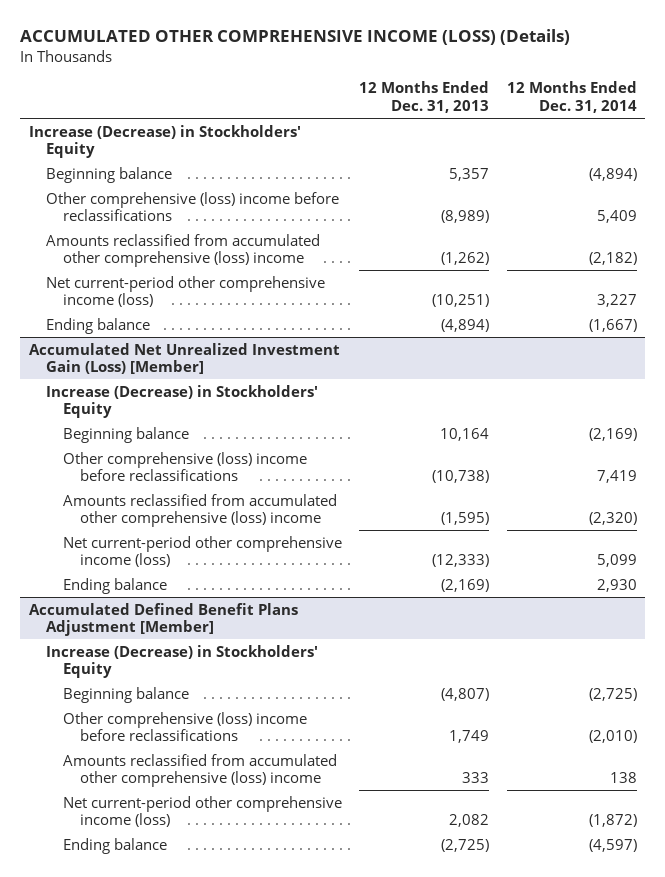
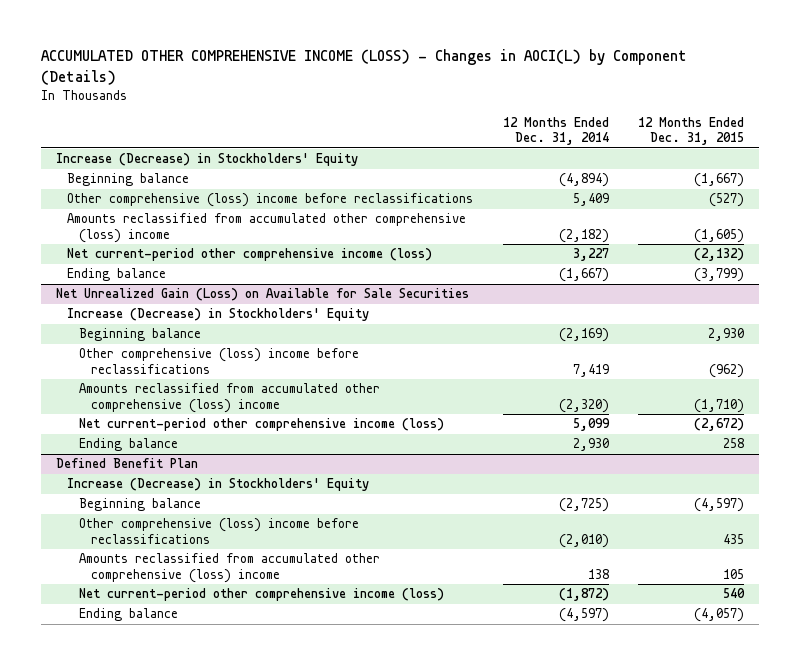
- ACCUMULATED OTHER COMPREHENSIVE INCOME (LOSS) (Details)
+ ACCUMULATED OTHER COMPREHENSIVE INCOME (LOSS) - Changes in AOCI(L) by Component (Details)
- | 12 Months Ended Dec. 31, 2013 | 12 Months Ended Dec. 31, 2014
+ | 12 Months Ended Dec. 31, 2014 | 12 Months Ended Dec. 31, 2015
- Accumulated Net Unrealized Investment Gain (Loss) [Member]
+ Net Unrealized Gain (Loss) on Available for Sale Securities
- Accumulated Defined Benefit Plans Adjustment [Member]
+ Defined Benefit Plan

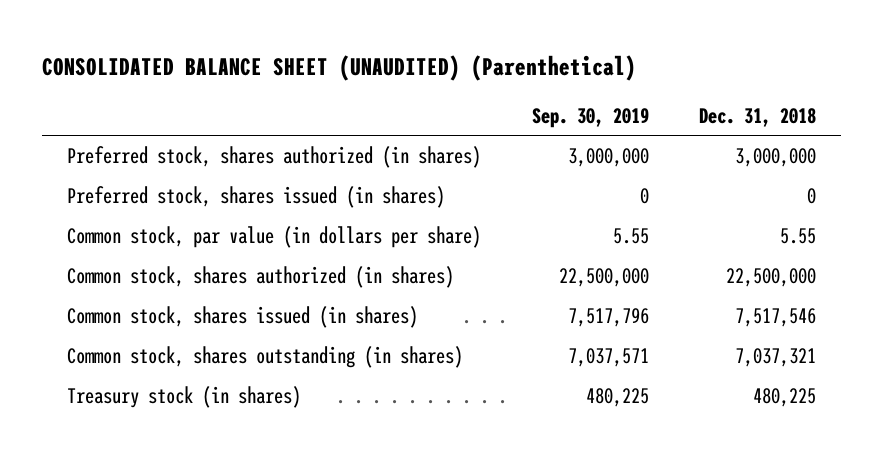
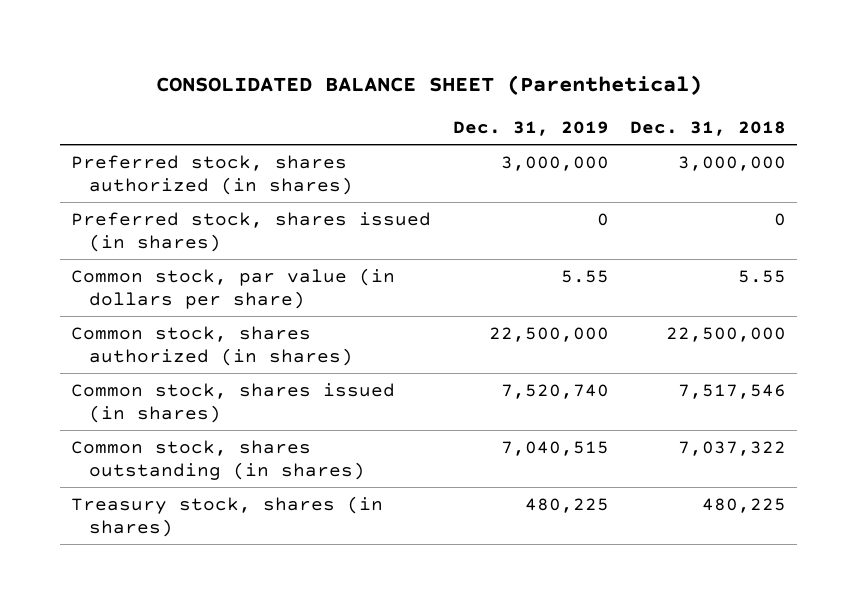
- CONSOLIDATED BALANCE SHEET (UNAUDITED) (Parenthetical)
+ CONSOLIDATED BALANCE SHEET (Parenthetical)
- | Sep. 30, 2019 | Dec. 31, 2018
+ | Dec. 31, 2019 | Dec. 31, 2018
- Common stock, shares outstanding (in shares) | 7,037,571 | 7,037,321
- Treasury stock (in shares) | 480,225 | 480,225
+ Common stock, shares outstanding (in shares) | 7,040,515 | 7,037,322
+ Treasury stock, shares (in shares) | 480,225 | 480,225

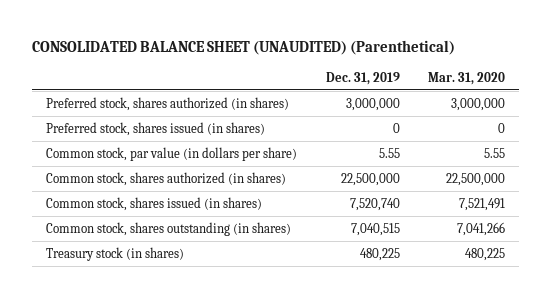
- CONSOLIDATED BALANCE SHEET (Parenthetical)
+ CONSOLIDATED BALANCE SHEET (UNAUDITED) (Parenthetical)
- | Dec. 31, 2019 | Dec. 31, 2018
+ | Dec. 31, 2019 | Mar. 31, 2020
- Treasury stock, shares (in shares) | 480,225 | 480,225
+ Treasury stock (in shares) | 480,225 | 480,225

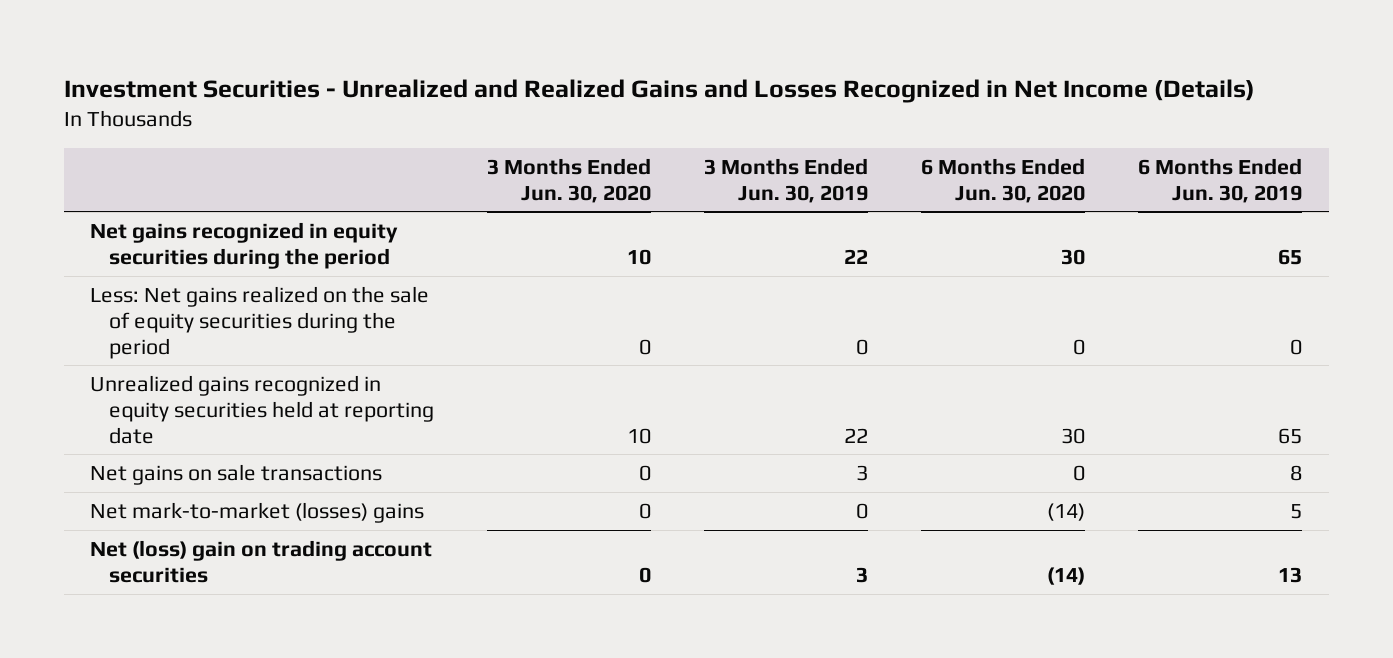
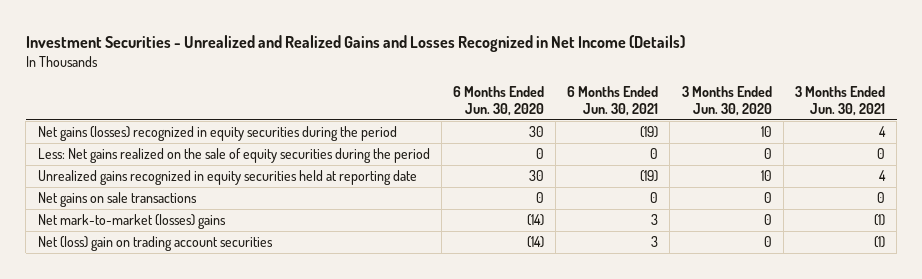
- | 3 Months Ended Jun. 30, 2020 | 3 Months Ended Jun. 30, 2019 | 6 Months Ended Jun. 30, 2020 | 6 Months Ended Jun. 30, 2019
+ | 6 Months Ended Jun. 30, 2020 | 6 Months Ended Jun. 30, 2021 | 3 Months Ended Jun. 30, 2020 | 3 Months Ended Jun. 30, 2021
- Net gains recognized in equity securities during the period | 10 | 22 | 30 | 65
+ Net gains (losses) recognized in equity securities during the period | 30 | (19) | 10 | 4

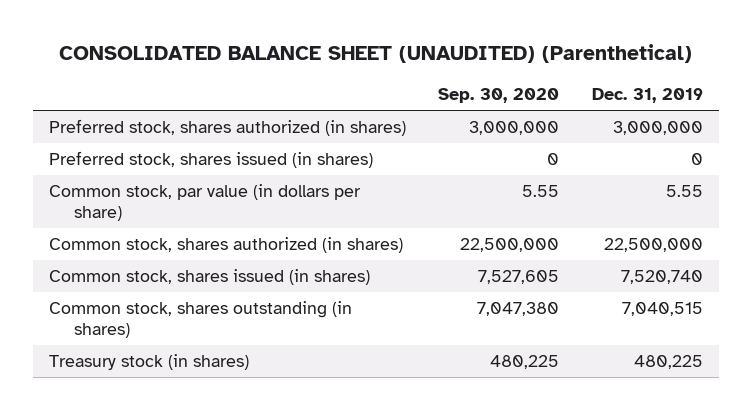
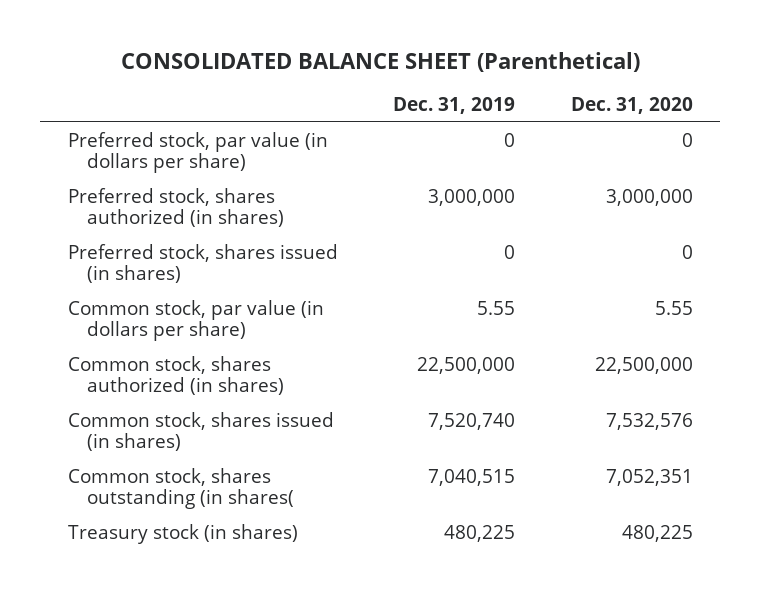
- CONSOLIDATED BALANCE SHEET (UNAUDITED) (Parenthetical)
+ CONSOLIDATED BALANCE SHEET (Parenthetical)
- | Sep. 30, 2020 | Dec. 31, 2019
+ | Dec. 31, 2019 | Dec. 31, 2020
+ Preferred stock, par value (in dollars per share) | 0 | 0
- Common stock, shares outstanding (in shares) | 7,047,380 | 7,040,515
+ Common stock, shares outstanding (in shares( | 7,040,515 | 7,052,351

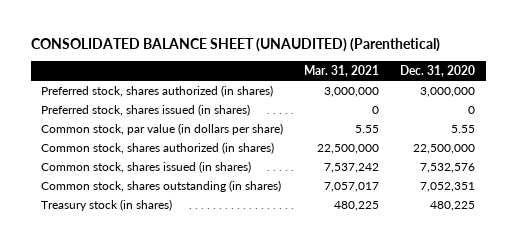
- CONSOLIDATED BALANCE SHEET (Parenthetical)
+ CONSOLIDATED BALANCE SHEET (UNAUDITED) (Parenthetical)
- | Dec. 31, 2019 | Dec. 31, 2020
+ | Mar. 31, 2021 | Dec. 31, 2020
- Preferred stock, par value (in dollars per share) | 0 | 0
- Common stock, shares outstanding (in shares( | 7,040,515 | 7,052,351
+ Common stock, shares outstanding (in shares) | 7,057,017 | 7,052,351

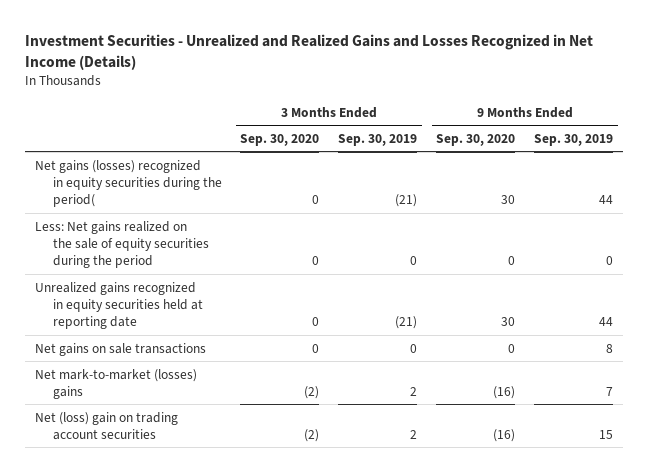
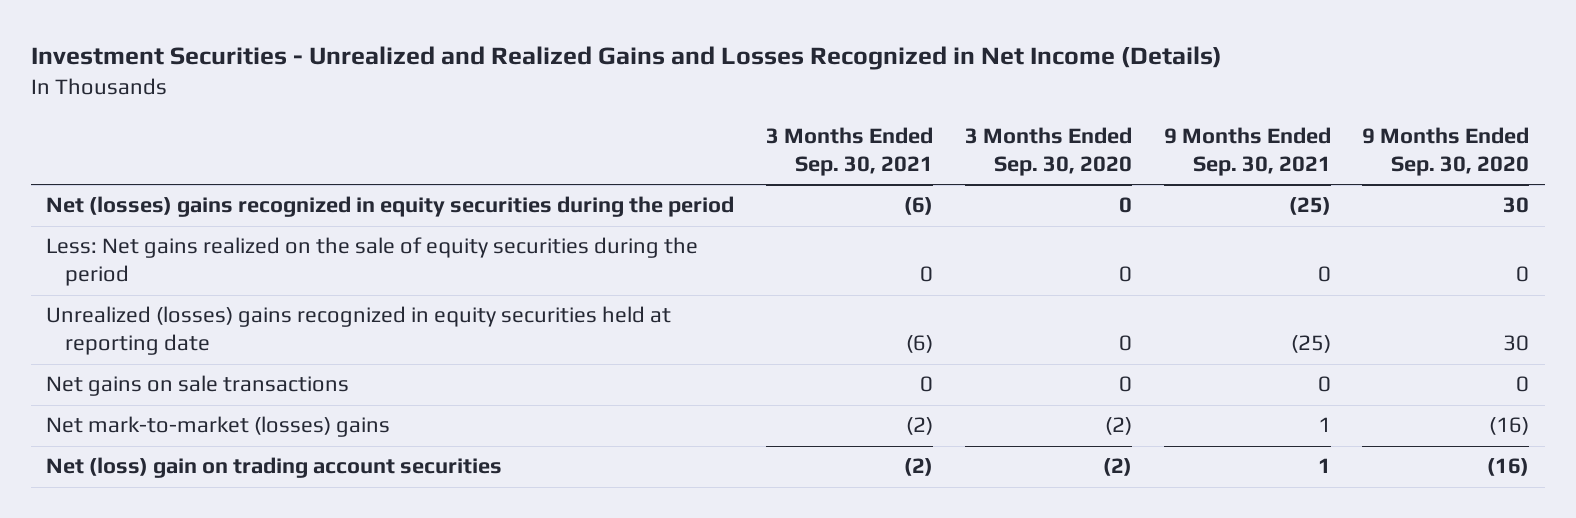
- | 3 Months Ended Sep. 30, 2020 | 3 Months Ended Sep. 30, 2019 | 9 Months Ended Sep. 30, 2020 | 9 Months Ended Sep. 30, 2019
+ | 3 Months Ended Sep. 30, 2021 | 3 Months Ended Sep. 30, 2020 | 9 Months Ended Sep. 30, 2021 | 9 Months Ended Sep. 30, 2020
- Net gains (losses) recognized in equity securities during the period( | 0 | (21) | 30 | 44
+ Net (losses) gains recognized in equity securities during the period | (6) | 0 | (25) | 30
- Unrealized gains recognized in equity securities held at reporting date | 0 | (21) | 30 | 44
+ Unrealized (losses) gains recognized in equity securities held at reporting date | (6) | 0 | (25) | 30

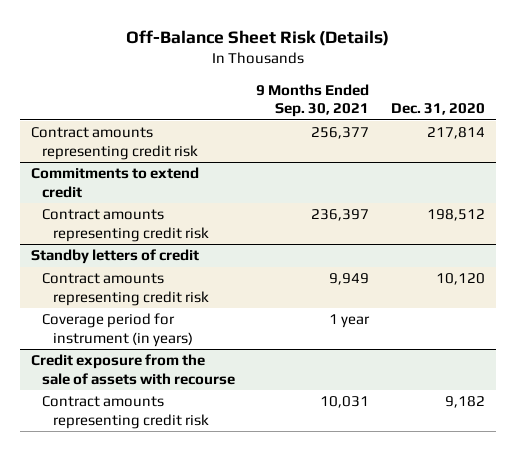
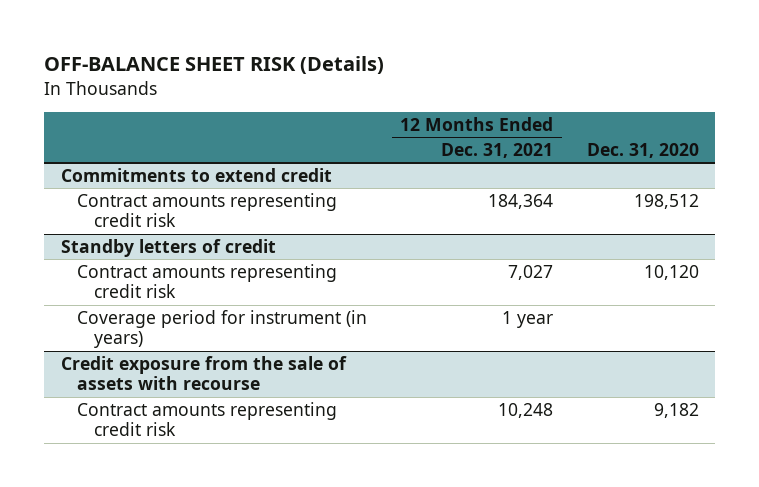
- Off-Balance Sheet Risk (Details)
+ OFF-BALANCE SHEET RISK (Details)
- | 9 Months Ended Sep. 30, 2021 | Dec. 31, 2020
+ | 12 Months Ended Dec. 31, 2021 | Dec. 31, 2020
- Contract amounts representing credit risk | 256,377 | 217,814

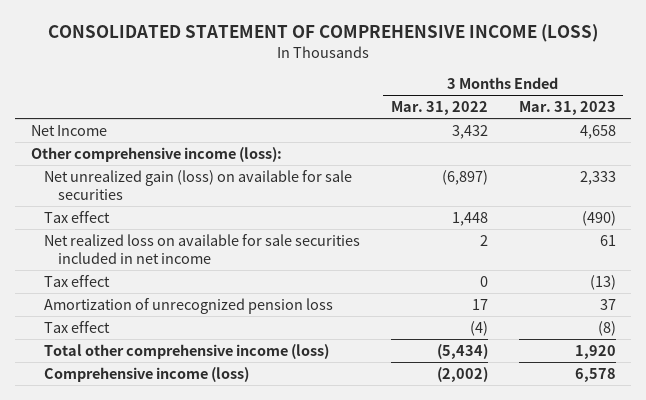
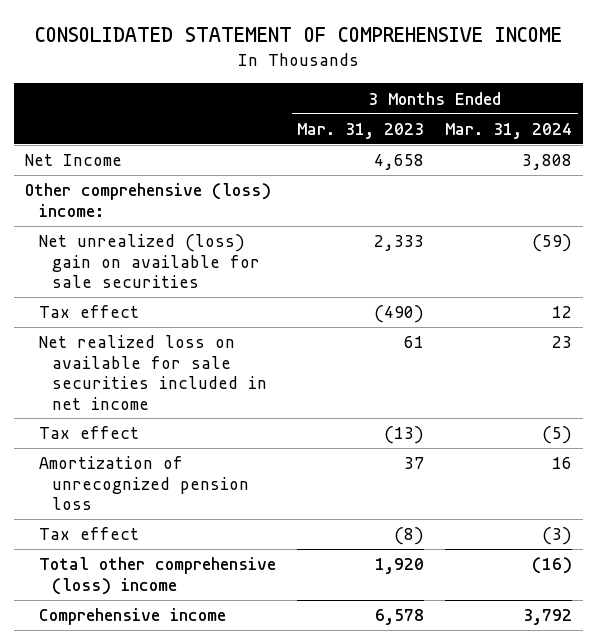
- CONSOLIDATED STATEMENT OF COMPREHENSIVE INCOME (LOSS)
+ CONSOLIDATED STATEMENT OF COMPREHENSIVE INCOME
- | 3 Months Ended Mar. 31, 2022 | 3 Months Ended Mar. 31, 2023
+ | 3 Months Ended Mar. 31, 2023 | 3 Months Ended Mar. 31, 2024
- Other comprehensive income (loss):
- Net unrealized gain (loss) on available for sale securities | (6,897) | 2,333
+ Other comprehensive (loss) income:
+ Net unrealized (loss) gain on available for sale securities | 2,333 | (59)
- Total other comprehensive income (loss) | (5,434) | 1,920
- Comprehensive income (loss) | (2,002) | 6,578
+ Total other comprehensive (loss) income | 1,920 | (16)
+ Comprehensive income | 6,578 | 3,792

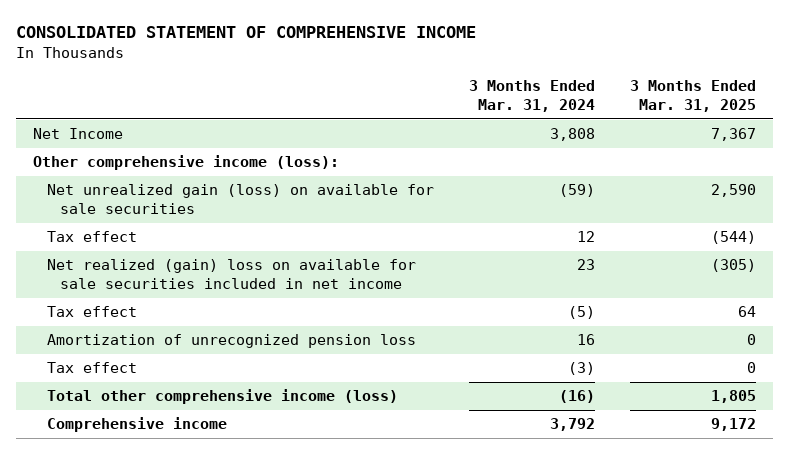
- | 3 Months Ended Mar. 31, 2023 | 3 Months Ended Mar. 31, 2024
+ | 3 Months Ended Mar. 31, 2024 | 3 Months Ended Mar. 31, 2025
- Other comprehensive (loss) income:
- Net unrealized (loss) gain on available for sale securities | 2,333 | (59)
+ Other comprehensive income (loss):
+ Net unrealized gain (loss) on available for sale securities | (59) | 2,590
- Net realized loss on available for sale securities included in net income | 61 | 23
+ Net realized (gain) loss on available for sale securities included in net income | 23 | (305)
- Total other comprehensive (loss) income | 1,920 | (16)
+ Total other comprehensive income (loss) | (16) | 1,805

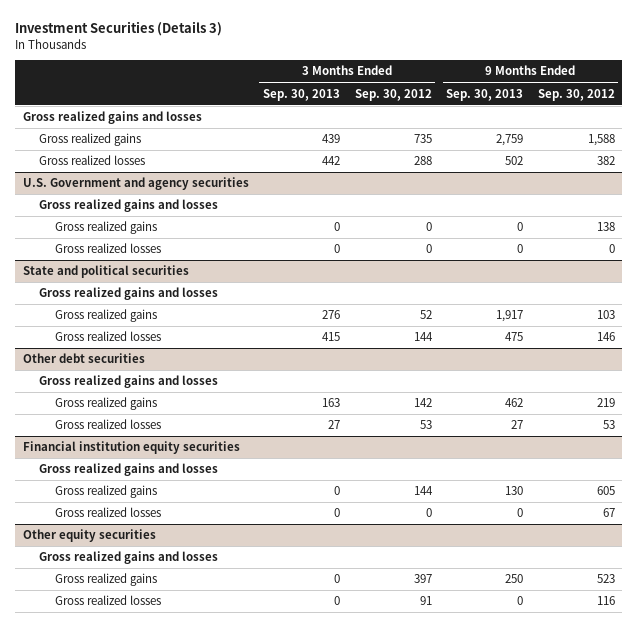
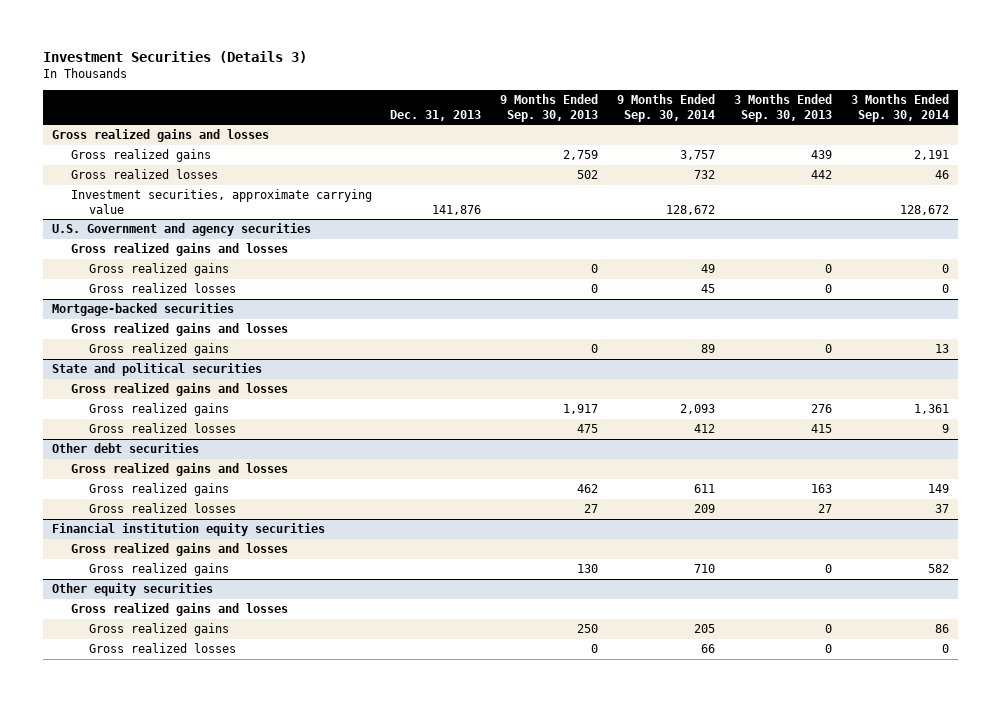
- | 3 Months Ended Sep. 30, 2013 | 3 Months Ended Sep. 30, 2012 | 9 Months Ended Sep. 30, 2013 | 9 Months Ended Sep. 30, 2012
+ | Dec. 31, 2013 | 9 Months Ended Sep. 30, 2013 | 9 Months Ended Sep. 30, 2014 | 3 Months Ended Sep. 30, 2013 | 3 Months Ended Sep. 30, 2014
+ Investment securities, approximate carrying value | 141,876 | | 128,672 | | 128,672
+ Mortgage-backed securities
+ Gross realized gains and losses
+ Gross realized gains | | 0 | 89 | 0 | 13
@ Financial institution equity securities
- Gross realized losses | 0 | 0 | 0 | 67

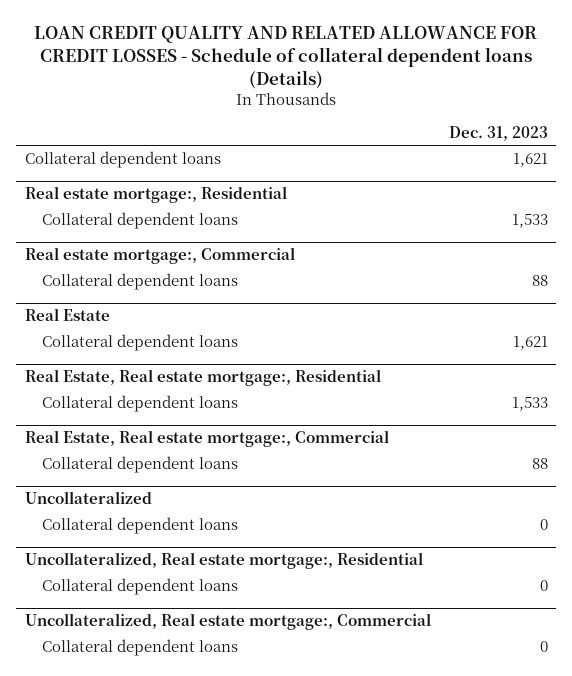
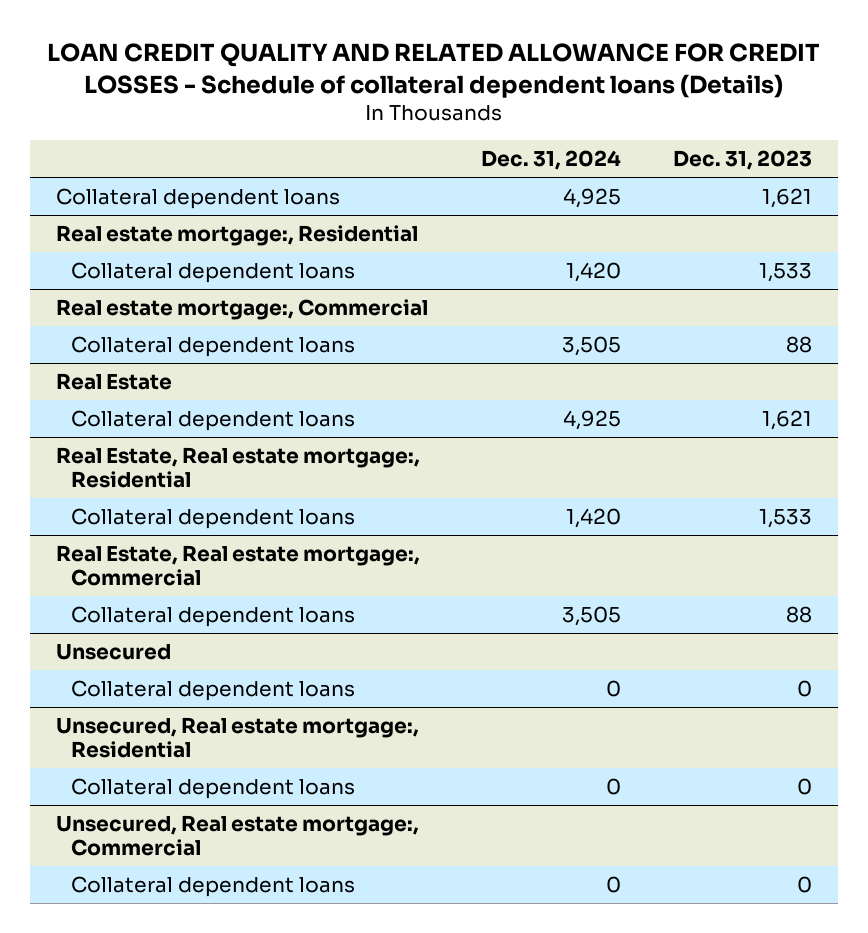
- | Dec. 31, 2023
+ | Dec. 31, 2024 | Dec. 31, 2023
- Uncollateralized
+ Unsecured
- Uncollateralized, Real estate mortgage:, Residential
+ Unsecured, Real estate mortgage:, Residential
- Uncollateralized, Real estate mortgage:, Commercial
+ Unsecured, Real estate mortgage:, Commercial

